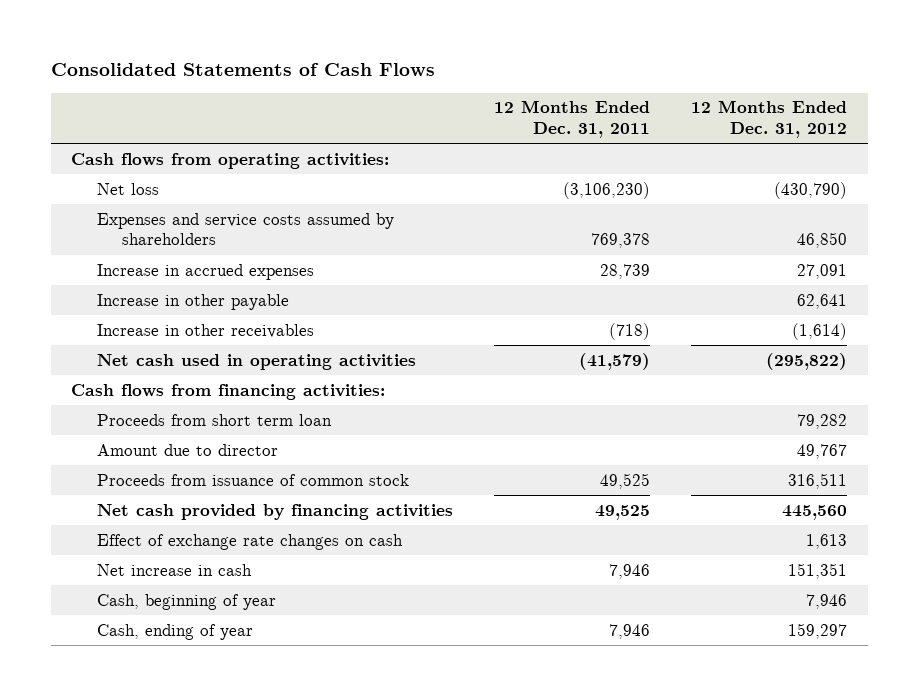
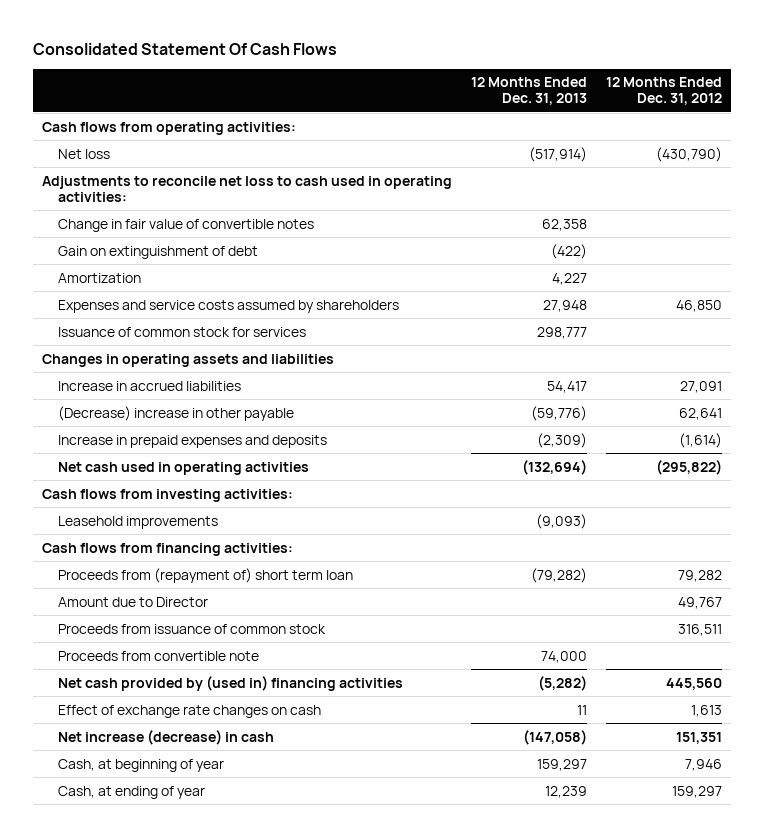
- Consolidated Statements of Cash Flows
+ Consolidated Statement Of Cash Flows
- | 12 Months Ended Dec. 31, 2011 | 12 Months Ended Dec. 31, 2012
+ | 12 Months Ended Dec. 31, 2013 | 12 Months Ended Dec. 31, 2012
+ Adjustments to reconcile net loss to cash used in operating activities:
+ Change in fair value of convertible notes | 62,358 |
+ Gain on extinguishment of debt | (422) |
+ Amortization | 4,227 |
- Increase in accrued expenses | 28,739 | 27,091
- Increase in other payable | | 62,641
- Increase in other receivables | (718) | (1,614)
+ Issuance of common stock for services | 298,777 |
+ Changes in operating assets and liabilities
+ Increase in accrued liabilities | 54,417 | 27,091
+ (Decrease) increase in other payable | (59,776) | 62,641
+ Increase in prepaid expenses and deposits | (2,309) | (1,614)
+ Cash flows from investing activities:
+ Leasehold improvements | (9,093) |
- Proceeds from short term loan | | 79,282
- Amount due to director | | 49,767
+ Proceeds from (repayment of) short term loan | (79,282) | 79,282
+ Amount due to Director | | 49,767
- Net cash provided by financing activities | 49,525 | 445,560
+ Proceeds from convertible note | 74,000 |
+ Net cash provided by (used in) financing activities | (5,282) | 445,560
- Net increase in cash | 7,946 | 151,351
- Cash, beginning of year | | 7,946
- Cash, ending of year | 7,946 | 159,297
+ Net increase (decrease) in cash | (147,058) | 151,351
+ Cash, at beginning of year | 159,297 | 7,946
+ Cash, at ending of year | 12,239 | 159,297

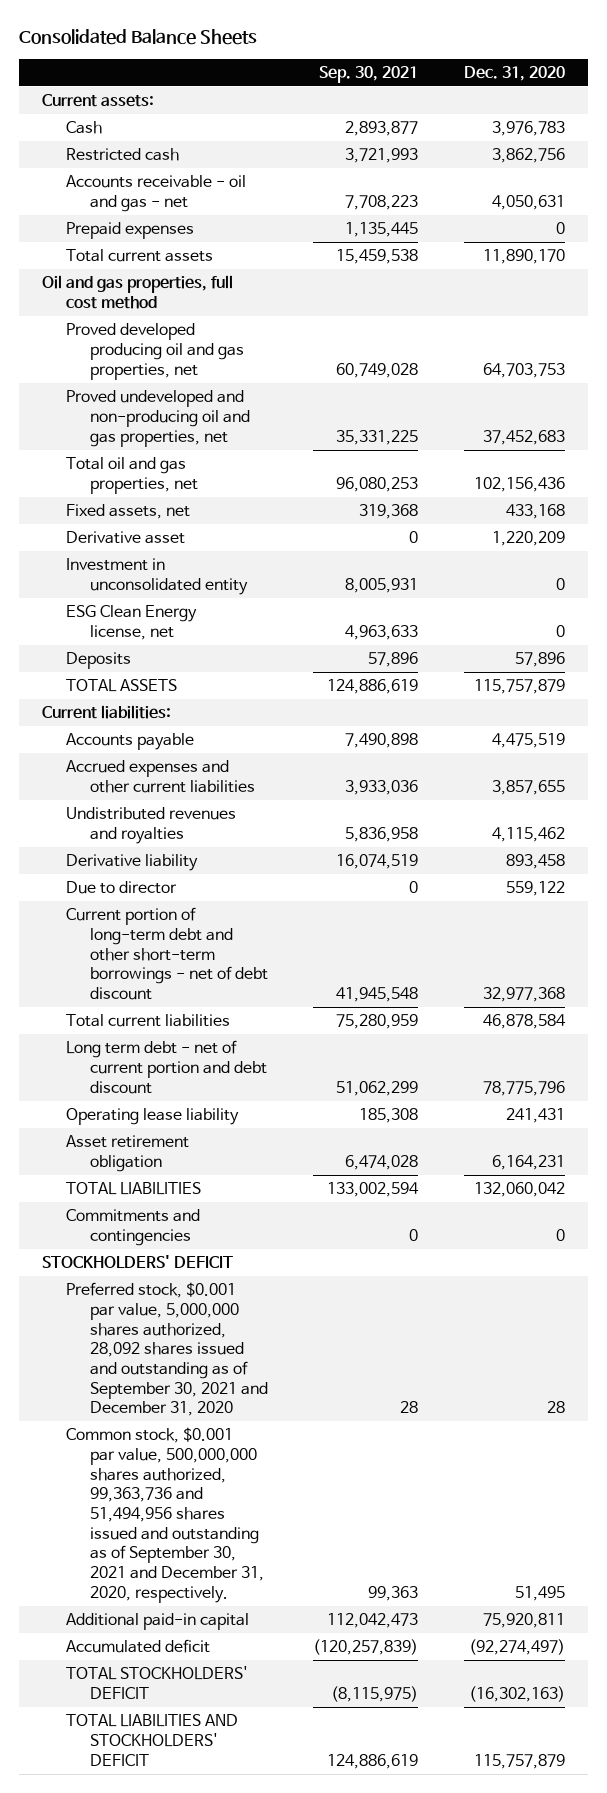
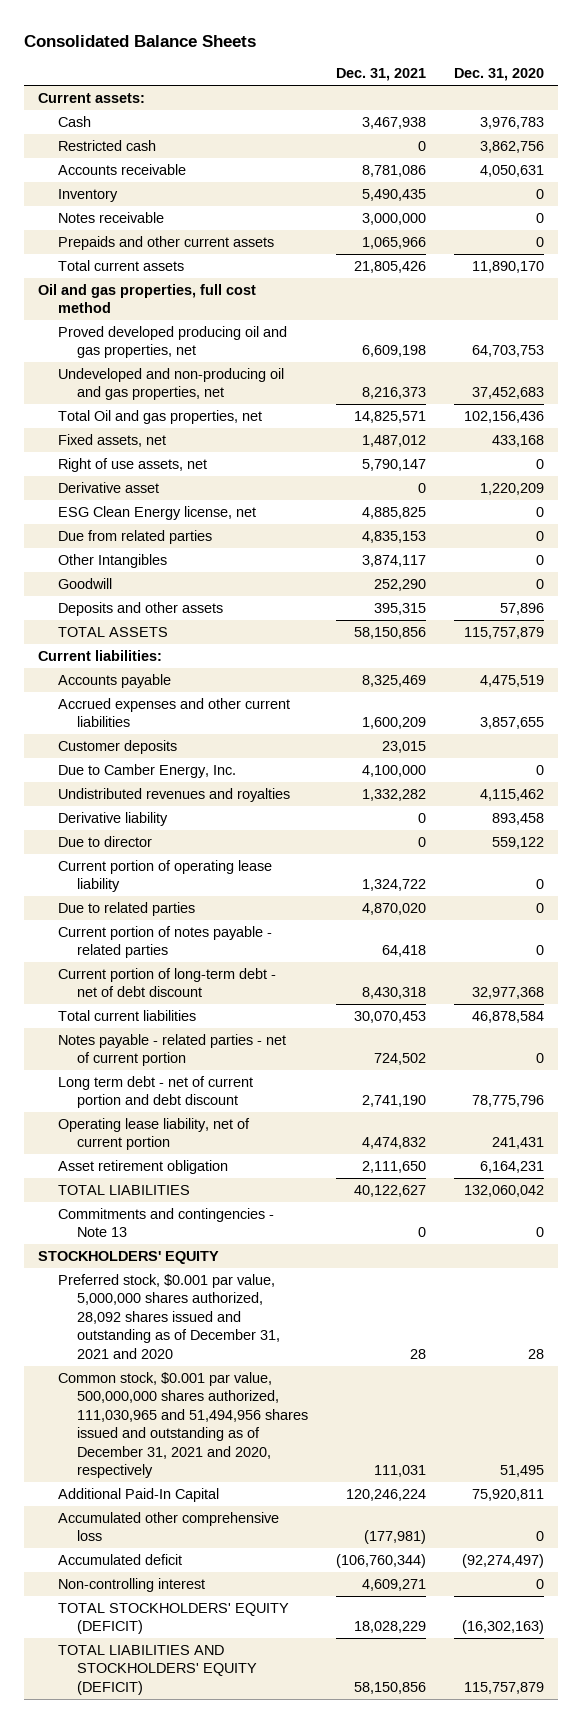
- | Sep. 30, 2021 | Dec. 31, 2020
+ | Dec. 31, 2021 | Dec. 31, 2020
- Accounts receivable - oil and gas - net | 7,708,223 | 4,050,631
- Prepaid expenses | 1,135,445 | 0
+ Accounts receivable | 8,781,086 | 4,050,631
+ Inventory | 5,490,435 | 0
+ Notes receivable | 3,000,000 | 0
+ Prepaids and other current assets | 1,065,966 | 0
- Proved undeveloped and non-producing oil and gas properties, net | 35,331,225 | 37,452,683
- Total oil and gas properties, net | 96,080,253 | 102,156,436
+ Undeveloped and non-producing oil and gas properties, net | 8,216,373 | 37,452,683
+ Total Oil and gas properties, net | 14,825,571 | 102,156,436
+ Right of use assets, net | 5,790,147 | 0
- Investment in unconsolidated entity | 8,005,931 | 0
- Deposits | 57,896 | 57,896
+ Due from related parties | 4,835,153 | 0
+ Other Intangibles | 3,874,117 | 0
+ Goodwill | 252,290 | 0
+ Deposits and other assets | 395,315 | 57,896
+ Customer deposits | 23,015 |
+ Due to Camber Energy, Inc. | 4,100,000 | 0
- Current portion of long-term debt and other short-term borrowings - net of debt discount | 41,945,548 | 32,977,368
+ Current portion of operating lease liability | 1,324,722 | 0
+ Due to related parties | 4,870,020 | 0
+ Current portion of notes payable - related parties | 64,418 | 0
+ Current portion of long-term debt - net of debt discount | 8,430,318 | 32,977,368
+ Notes payable - related parties - net of current portion | 724,502 | 0
- Operating lease liability | 185,308 | 241,431
+ Operating lease liability, net of current portion | 4,474,832 | 241,431
- Commitments and contingencies | 0 | 0
- STOCKHOLDERS' DEFICIT
- Preferred stock, $0.001 par value, 5,000,000 shares authorized, 28,092 shares issued and outstanding as of September 30, 2021 and December 31, 2020 | 28 | 28
- Common stock, $0.001 par value, 500,000,000 shares authorized, 99,363,736 and 51,494,956 shares issued and outstanding as of September 30, 2021 and December 31, 2020, respectively. | 99,363 | 51,495
- Additional paid-in capital | 112,042,473 | 75,920,811
+ Commitments and contingencies - Note 13 | 0 | 0
+ STOCKHOLDERS' EQUITY
+ Preferred stock, $0.001 par value, 5,000,000 shares authorized, 28,092 shares issued and outstanding as of December 31, 2021 and 2020 | 28 | 28
+ Common stock, $0.001 par value, 500,000,000 shares authorized, 111,030,965 and 51,494,956 shares issued and outstanding as of December 31, 2021 and 2020, respectively | 111,031 | 51,495
+ Additional Paid-In Capital | 120,246,224 | 75,920,811
+ Accumulated other comprehensive loss | (177,981) | 0
- TOTAL STOCKHOLDERS' DEFICIT | (8,115,975) | (16,302,163)
- TOTAL LIABILITIES AND STOCKHOLDERS' DEFICIT | 124,886,619 | 115,757,879
+ Non-controlling interest | 4,609,271 | 0
+ TOTAL STOCKHOLDERS' EQUITY (DEFICIT) | 18,028,229 | (16,302,163)
+ TOTAL LIABILITIES AND STOCKHOLDERS' EQUITY (DEFICIT) | 58,150,856 | 115,757,879

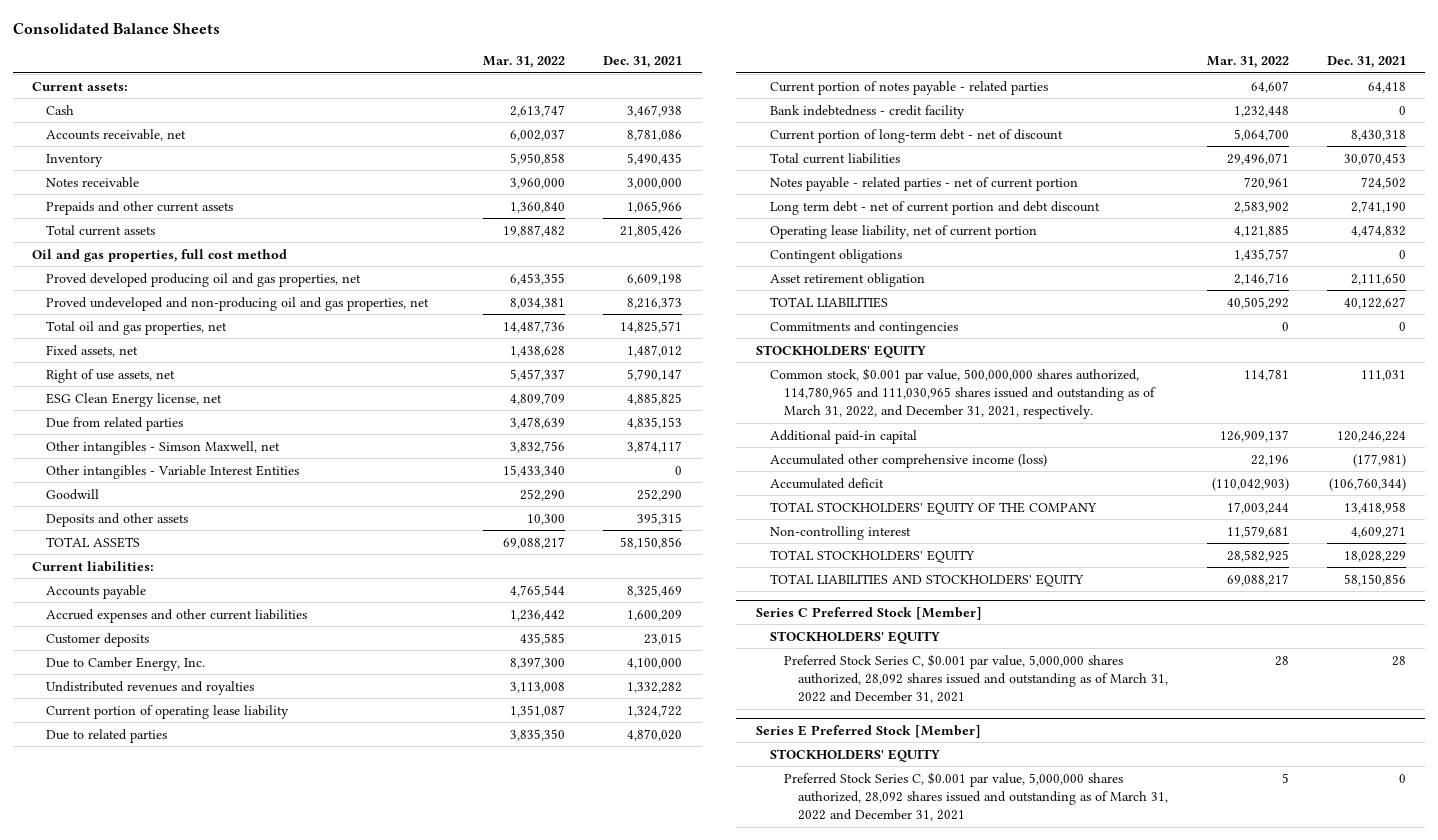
- | Dec. 31, 2021 | Dec. 31, 2020
+ | Mar. 31, 2022 | Dec. 31, 2021
- Restricted cash | 0 | 3,862,756
- Accounts receivable | 8,781,086 | 4,050,631
+ Accounts receivable, net | 6,002,037 | 8,781,086
- Undeveloped and non-producing oil and gas properties, net | 8,216,373 | 37,452,683
- Total Oil and gas properties, net | 14,825,571 | 102,156,436
+ Proved undeveloped and non-producing oil and gas properties, net | 8,034,381 | 8,216,373
+ Total oil and gas properties, net | 14,487,736 | 14,825,571
- Derivative asset | 0 | 1,220,209
- Other Intangibles | 3,874,117 | 0
+ Other intangibles - Simson Maxwell, net | 3,832,756 | 3,874,117
+ Other intangibles - Variable Interest Entities | 15,433,340 | 0
- Derivative liability | 0 | 893,458
- Due to director | 0 | 559,122
- Current portion of long-term debt - net of debt discount | 8,430,318 | 32,977,368
+ Bank indebtedness - credit facility | 1,232,448 | 0
+ Current portion of long-term debt - net of discount | 5,064,700 | 8,430,318
+ Contingent obligations | 1,435,757 | 0
- Commitments and contingencies - Note 13 | 0 | 0
+ Commitments and contingencies | 0 | 0
- Preferred stock, $0.001 par value, 5,000,000 shares authorized, 28,092 shares issued and outstanding as of December 31, 2021 and 2020 | 28 | 28
- Common stock, $0.001 par value, 500,000,000 shares authorized, 111,030,965 and 51,494,956 shares issued and outstanding as of December 31, 2021 and 2020, respectively | 111,031 | 51,495
- Additional Paid-In Capital | 120,246,224 | 75,920,811
- Accumulated other comprehensive loss | (177,981) | 0
+ Common stock, $0.001 par value, 500,000,000 shares authorized, 114,780,965 and 111,030,965 shares issued and outstanding as of March 31, 2022, and December 31, 2021, respectively. | 114,781 | 111,031
+ Additional paid-in capital | 126,909,137 | 120,246,224
+ Accumulated other comprehensive income (loss) | 22,196 | (177,981)
+ TOTAL STOCKHOLDERS' EQUITY OF THE COMPANY | 17,003,244 | 13,418,958
- TOTAL STOCKHOLDERS' EQUITY (DEFICIT) | 18,028,229 | (16,302,163)
- TOTAL LIABILITIES AND STOCKHOLDERS' EQUITY (DEFICIT) | 58,150,856 | 115,757,879
+ TOTAL STOCKHOLDERS' EQUITY | 28,582,925 | 18,028,229
+ TOTAL LIABILITIES AND STOCKHOLDERS' EQUITY | 69,088,217 | 58,150,856
+ Series C Preferred Stock [Member]
+ STOCKHOLDERS' EQUITY
+ Preferred Stock Series C, $0.001 par value, 5,000,000 shares authorized, 28,092 shares issued and outstanding as of March 31, 2022 and December 31, 2021 | 28 | 28
+ Series E Preferred Stock [Member]
+ STOCKHOLDERS' EQUITY
+ Preferred Stock Series C, $0.001 par value, 5,000,000 shares authorized, 28,092 shares issued and outstanding as of March 31, 2022 and December 31, 2021 | 5 | 0

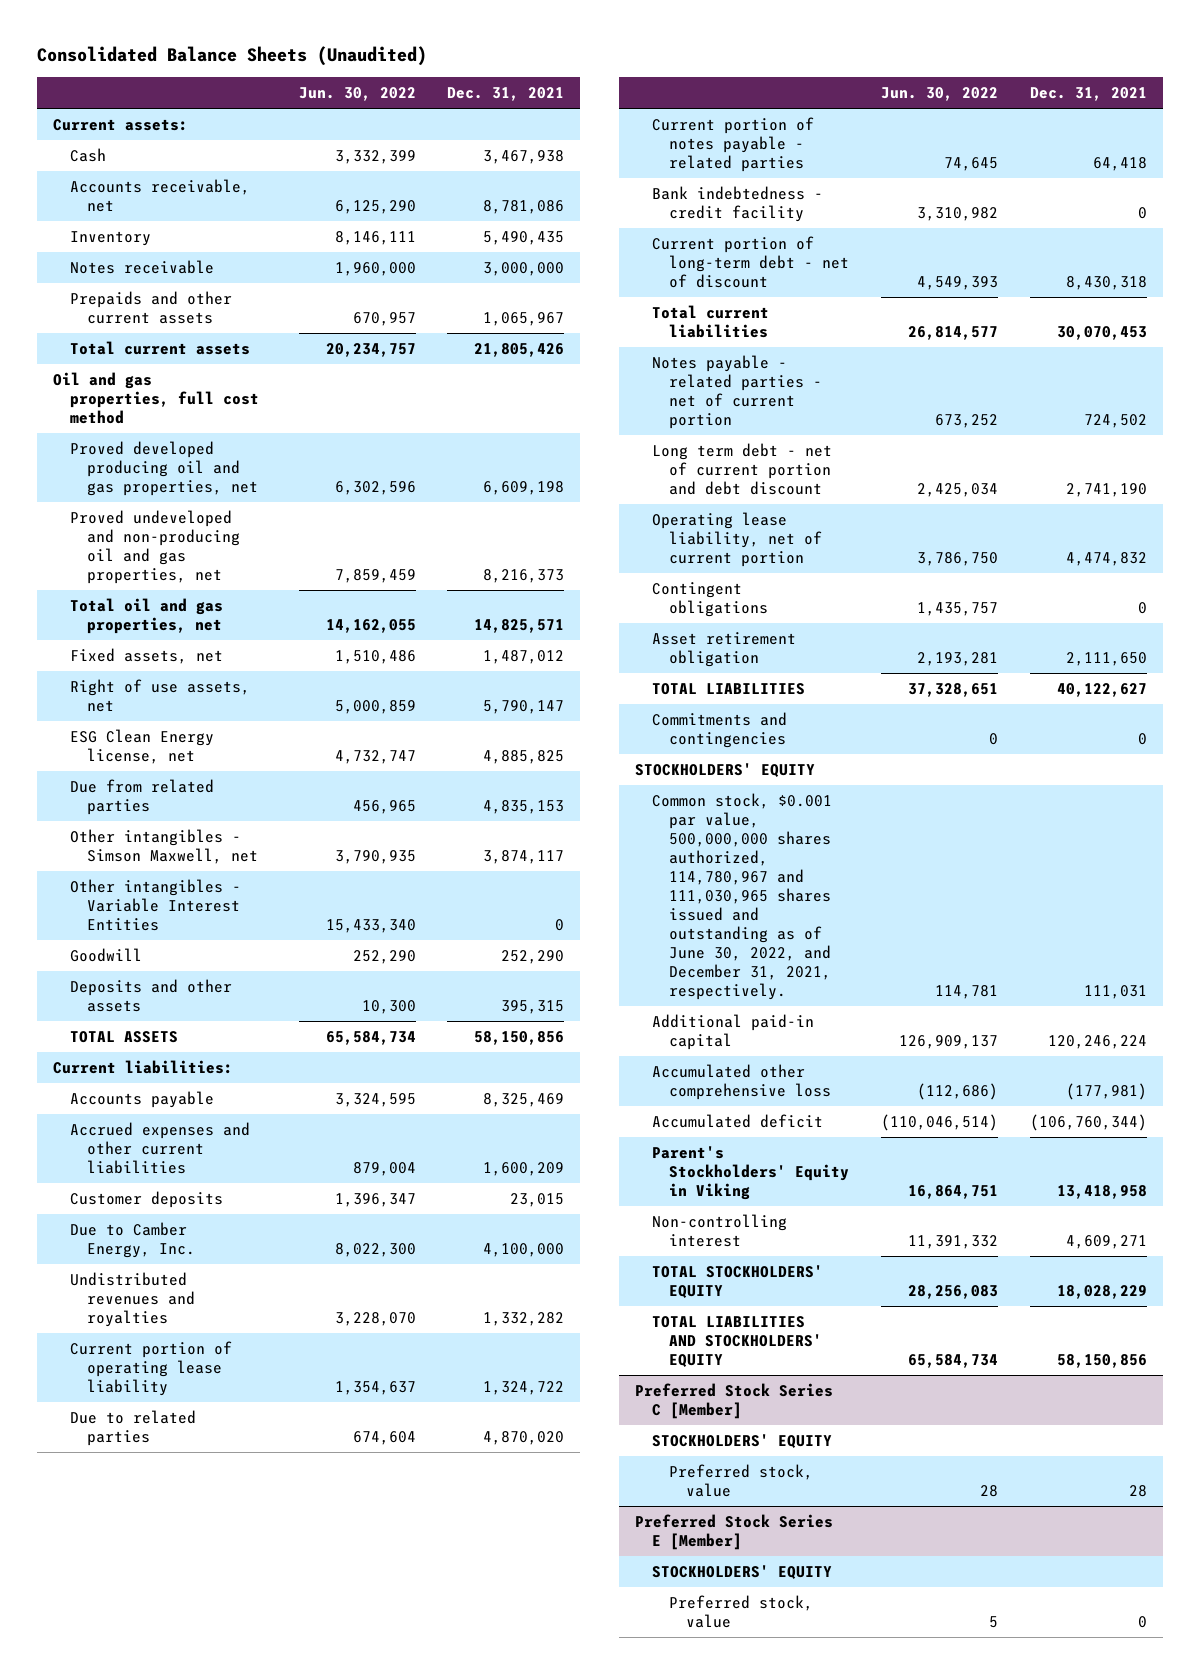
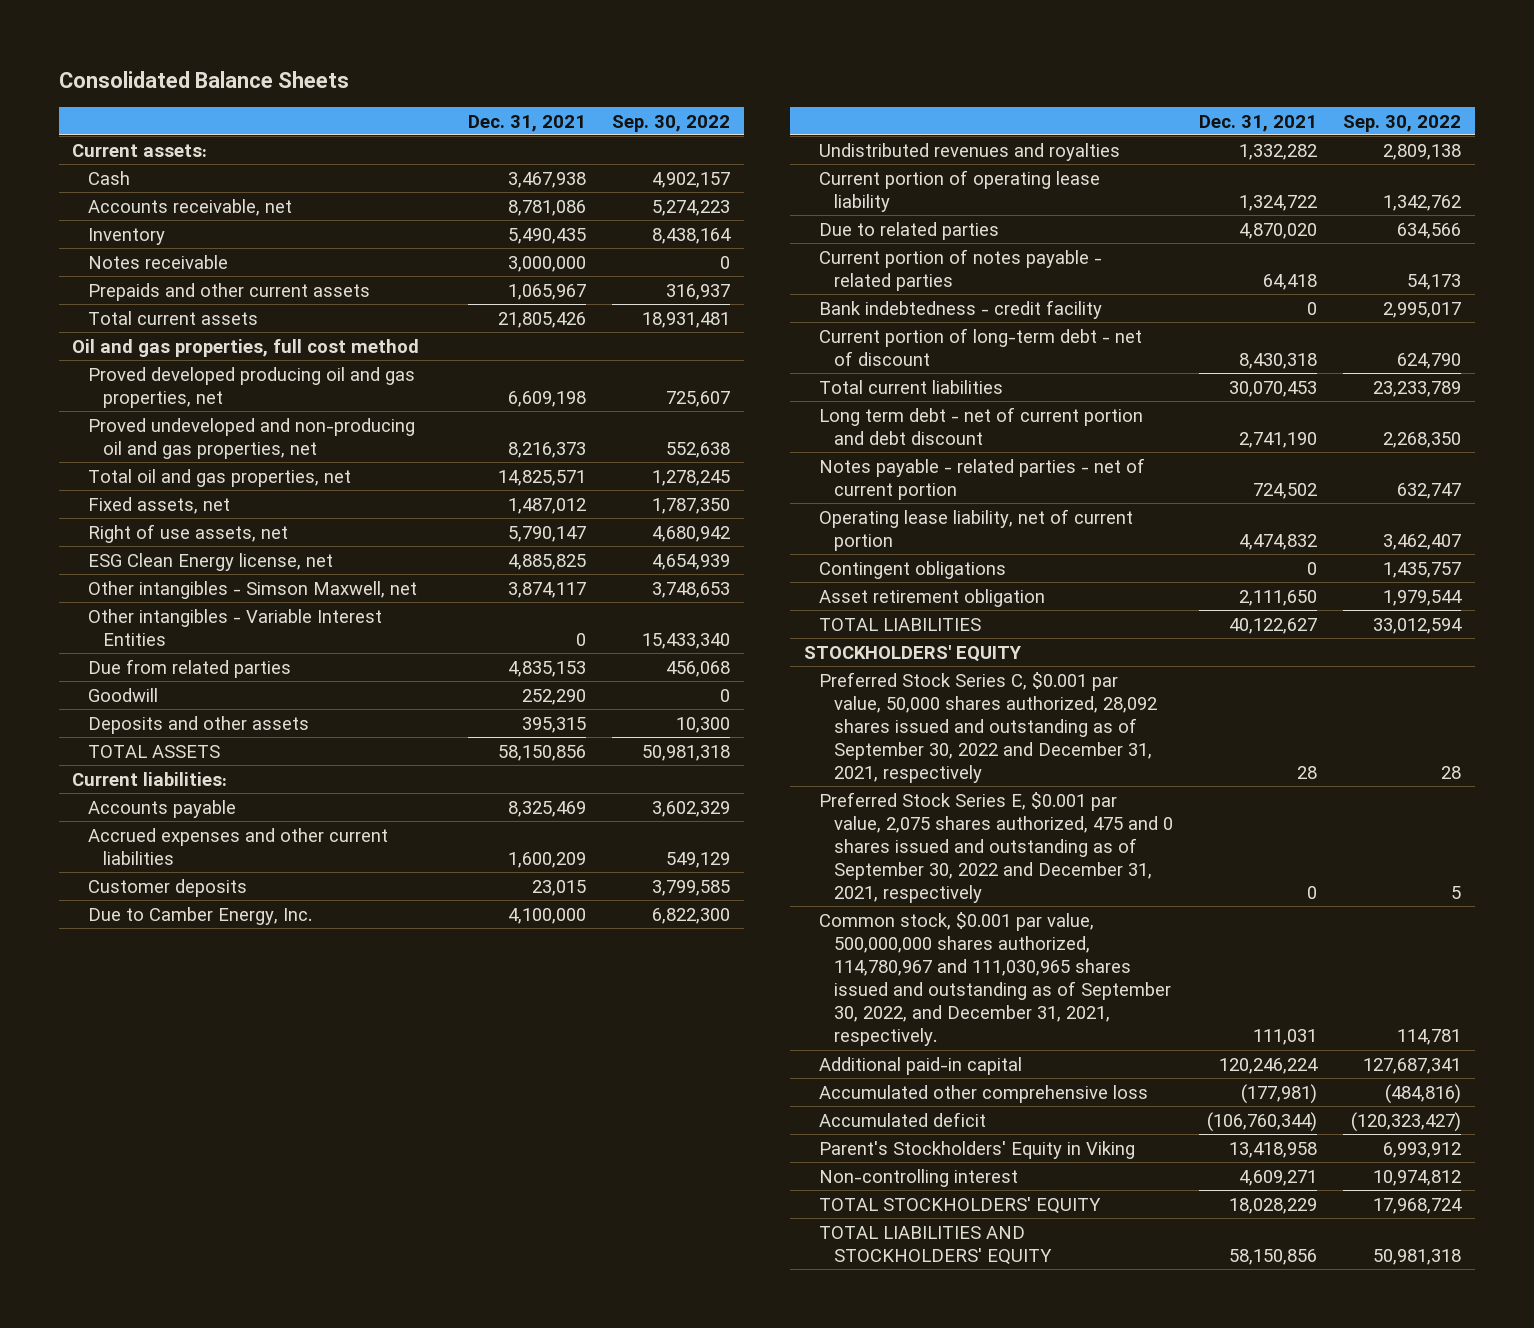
- Consolidated Balance Sheets (Unaudited)
+ Consolidated Balance Sheets
- | Jun. 30, 2022 | Dec. 31, 2021
+ | Dec. 31, 2021 | Sep. 30, 2022
moved down: Due from related parties | 4,835,153 | 456,068
moved down: Notes payable - related parties - net of current portion | 724,502 | 632,747
- Commitments and contingencies | 0 | 0
- Common stock, $0.001 par value, 500,000,000 shares authorized, 114,780,967 and 111,030,965 shares issued and outstanding as of June 30, 2022, and December 31, 2021, respectively. | 114,781 | 111,031
+ Preferred Stock Series C, $0.001 par value, 50,000 shares authorized, 28,092 shares issued and outstanding as of September 30, 2022 and December 31, 2021, respectively | 28 | 28
+ Preferred Stock Series E, $0.001 par value, 2,075 shares authorized, 475 and 0 shares issued and outstanding as of September 30, 2022 and December 31, 2021, respectively | 0 | 5
+ Common stock, $0.001 par value, 500,000,000 shares authorized, 114,780,967 and 111,030,965 shares issued and outstanding as of September 30, 2022, and December 31, 2021, respectively. | 111,031 | 114,781
- Preferred Stock Series C [Member]
- STOCKHOLDERS' EQUITY
- Preferred stock, value | 28 | 28
- Preferred Stock Series E [Member]
- STOCKHOLDERS' EQUITY
- Preferred stock, value | 5 | 0

